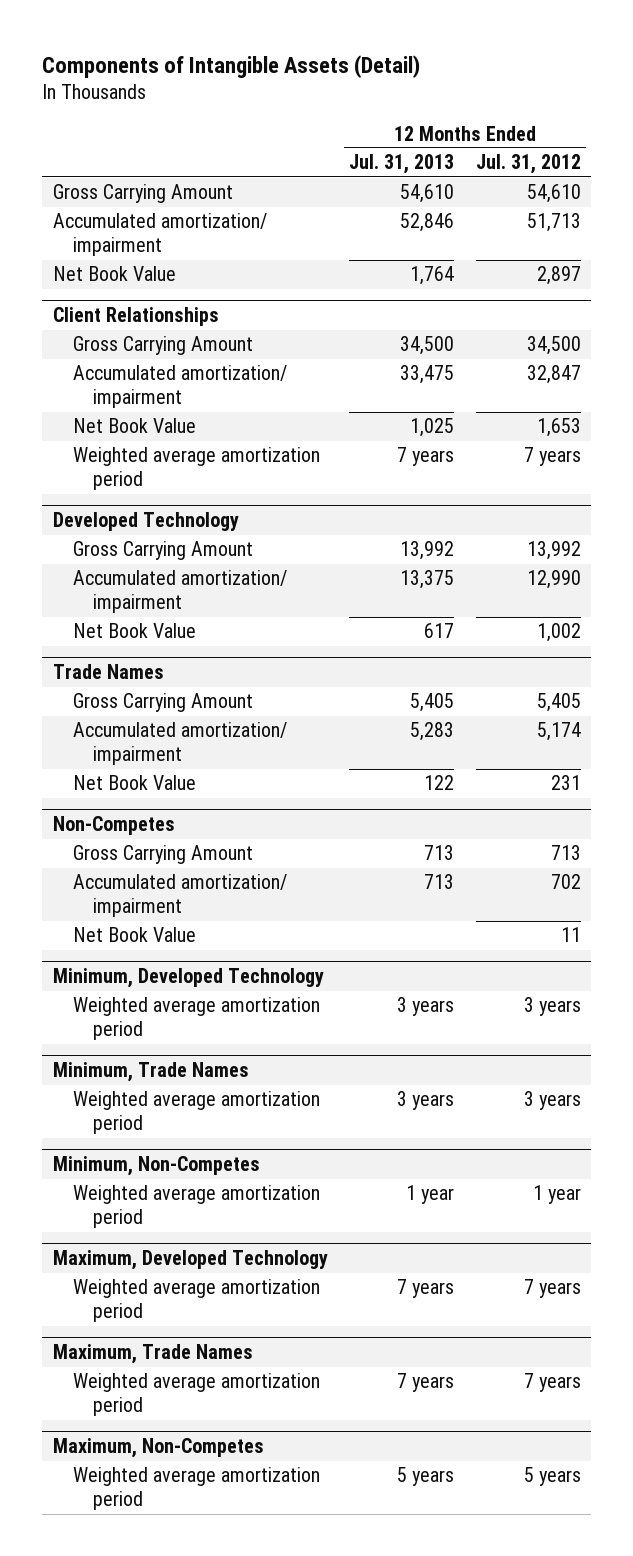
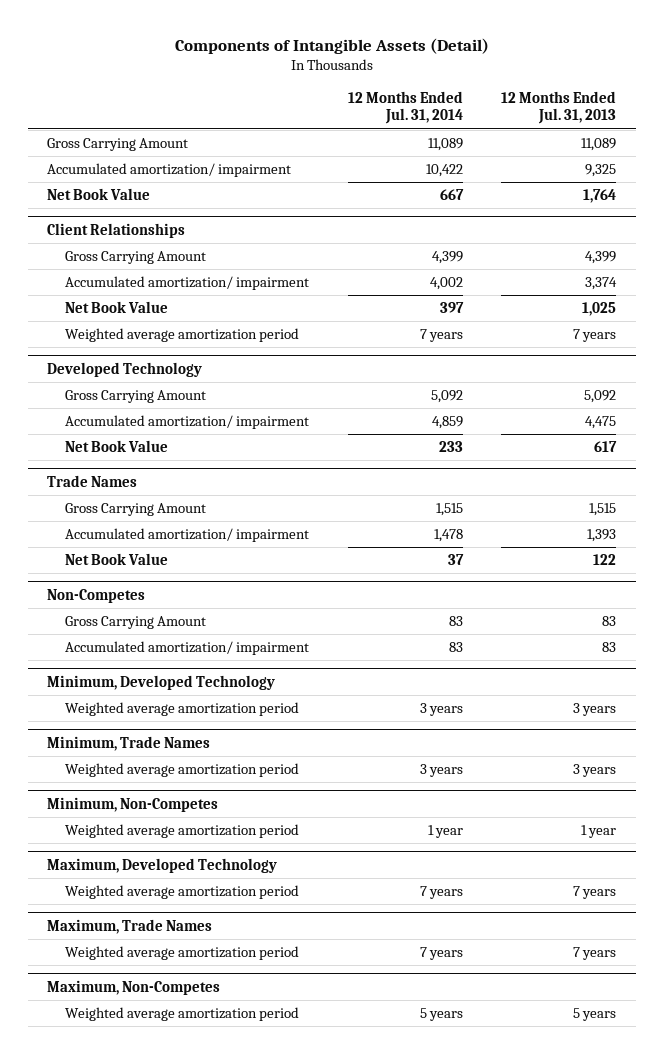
- | 12 Months Ended Jul. 31, 2013 | 12 Months Ended Jul. 31, 2012
+ | 12 Months Ended Jul. 31, 2014 | 12 Months Ended Jul. 31, 2013
- Gross Carrying Amount | 54,610 | 54,610
- Accumulated amortization/ impairment | 52,846 | 51,713
+ Gross Carrying Amount | 11,089 | 11,089
+ Accumulated amortization/ impairment | 10,422 | 9,325
@ Client Relationships
- Gross Carrying Amount | 34,500 | 34,500
- Accumulated amortization/ impairment | 33,475 | 32,847
+ Gross Carrying Amount | 4,399 | 4,399
+ Accumulated amortization/ impairment | 4,002 | 3,374
@ Developed Technology
- Gross Carrying Amount | 13,992 | 13,992
- Accumulated amortization/ impairment | 13,375 | 12,990
+ Gross Carrying Amount | 5,092 | 5,092
+ Accumulated amortization/ impairment | 4,859 | 4,475
@ Trade Names
- Gross Carrying Amount | 5,405 | 5,405
- Accumulated amortization/ impairment | 5,283 | 5,174
+ Gross Carrying Amount | 1,515 | 1,515
+ Accumulated amortization/ impairment | 1,478 | 1,393
@ Non-Competes
- Gross Carrying Amount | 713 | 713
- Accumulated amortization/ impairment | 713 | 702
- Net Book Value | | 11
+ Gross Carrying Amount | 83 | 83
+ Accumulated amortization/ impairment | 83 | 83

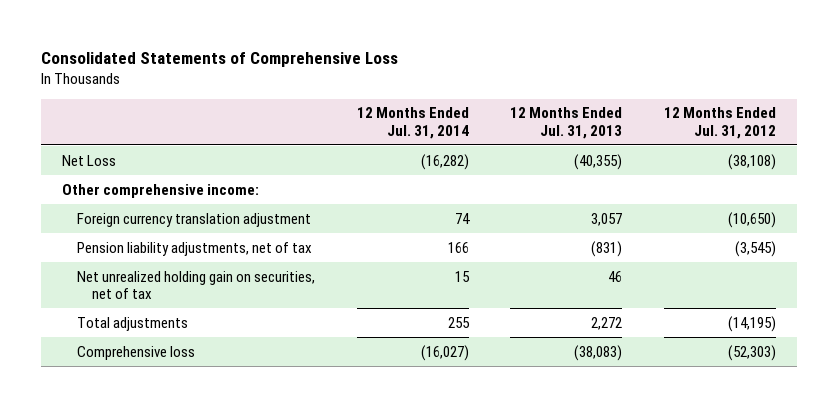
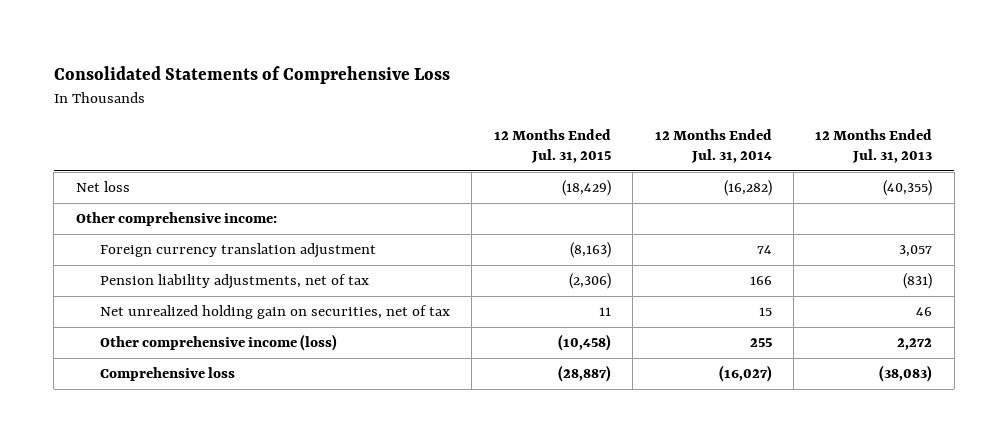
- | 12 Months Ended Jul. 31, 2014 | 12 Months Ended Jul. 31, 2013 | 12 Months Ended Jul. 31, 2012
+ | 12 Months Ended Jul. 31, 2015 | 12 Months Ended Jul. 31, 2014 | 12 Months Ended Jul. 31, 2013
- Net Loss | (16,282) | (40,355) | (38,108)
+ Net loss | (18,429) | (16,282) | (40,355)
- Total adjustments | 255 | 2,272 | (14,195)
+ Other comprehensive income (loss) | (10,458) | 255 | 2,272

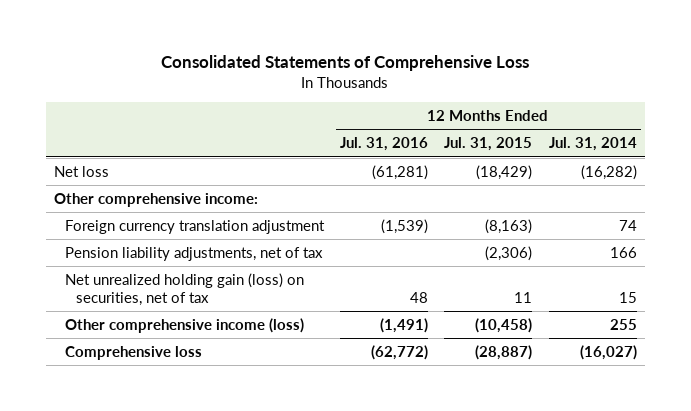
- | 12 Months Ended Jul. 31, 2015 | 12 Months Ended Jul. 31, 2014 | 12 Months Ended Jul. 31, 2013
+ | 12 Months Ended Jul. 31, 2016 | 12 Months Ended Jul. 31, 2015 | 12 Months Ended Jul. 31, 2014
- Net unrealized holding gain on securities, net of tax | 11 | 15 | 46
+ Net unrealized holding gain (loss) on securities, net of tax | 48 | 11 | 15

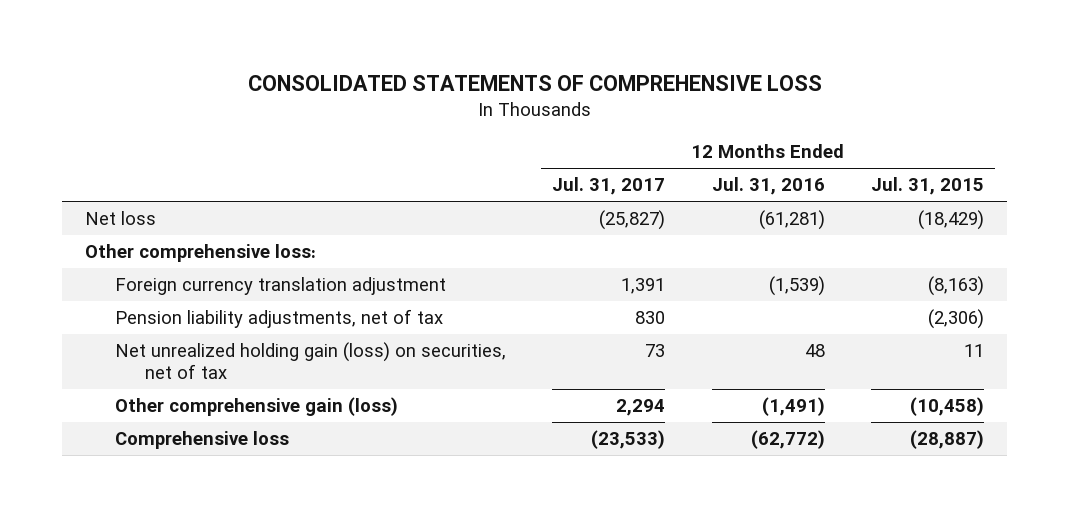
- Consolidated Statements of Comprehensive Loss
+ CONSOLIDATED STATEMENTS OF COMPREHENSIVE LOSS
- | 12 Months Ended Jul. 31, 2016 | 12 Months Ended Jul. 31, 2015 | 12 Months Ended Jul. 31, 2014
+ | 12 Months Ended Jul. 31, 2017 | 12 Months Ended Jul. 31, 2016 | 12 Months Ended Jul. 31, 2015
- Other comprehensive income:
+ Other comprehensive loss:
- Other comprehensive income (loss) | (1,491) | (10,458) | 255
+ Other comprehensive gain (loss) | 2,294 | (1,491) | (10,458)

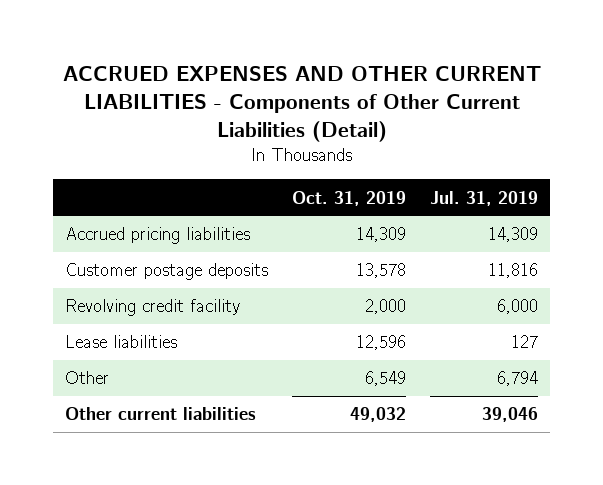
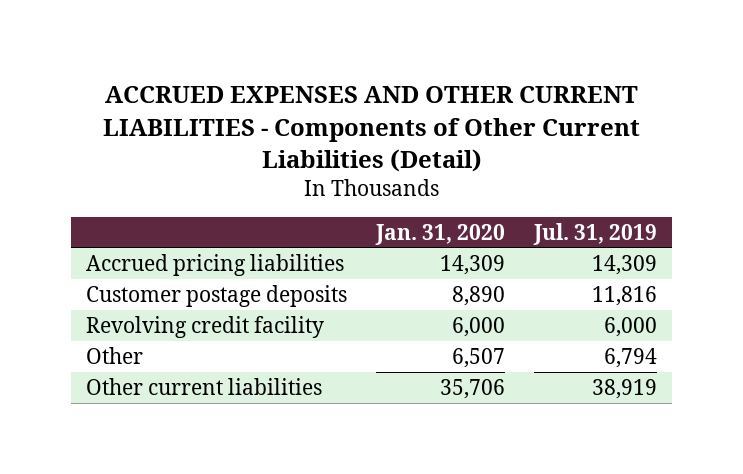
- | Oct. 31, 2019 | Jul. 31, 2019
+ | Jan. 31, 2020 | Jul. 31, 2019
- Lease liabilities | 12,596 | 127
- Other current liabilities | 49,032 | 39,046
+ Other current liabilities | 35,706 | 38,919

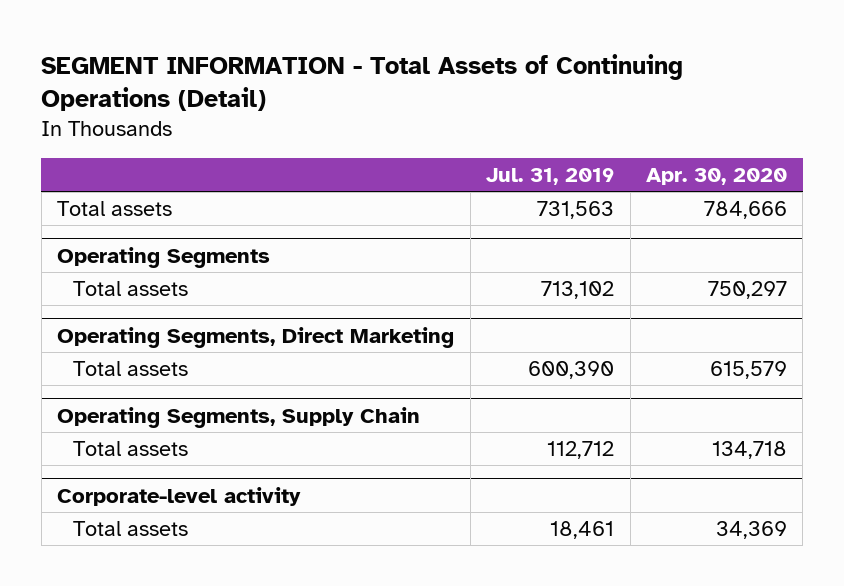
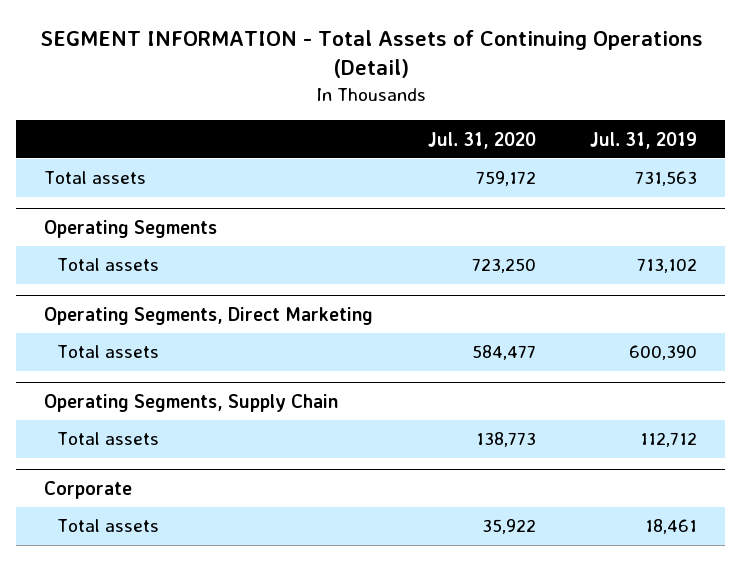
- | Jul. 31, 2019 | Apr. 30, 2020
+ | Jul. 31, 2020 | Jul. 31, 2019
- Corporate-level activity
+ Corporate

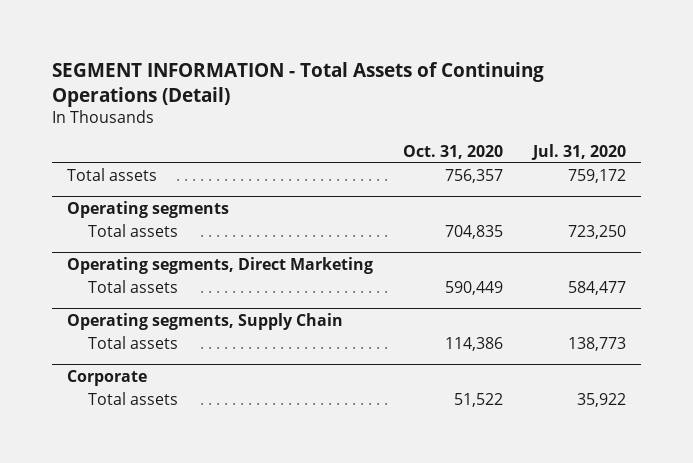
- | Jul. 31, 2020 | Jul. 31, 2019
+ | Oct. 31, 2020 | Jul. 31, 2020
- Operating Segments
+ Operating segments
- Operating Segments, Direct Marketing
+ Operating segments, Direct Marketing
- Operating Segments, Supply Chain
+ Operating segments, Supply Chain

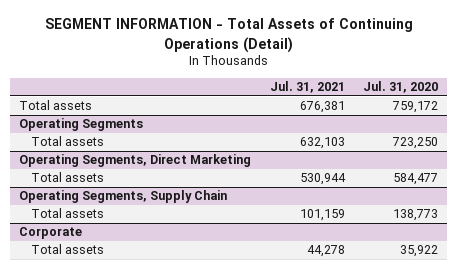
- | Oct. 31, 2020 | Jul. 31, 2020
+ | Jul. 31, 2021 | Jul. 31, 2020
- Operating segments
+ Operating Segments
- Operating segments, Direct Marketing
+ Operating Segments, Direct Marketing
- Operating segments, Supply Chain
+ Operating Segments, Supply Chain

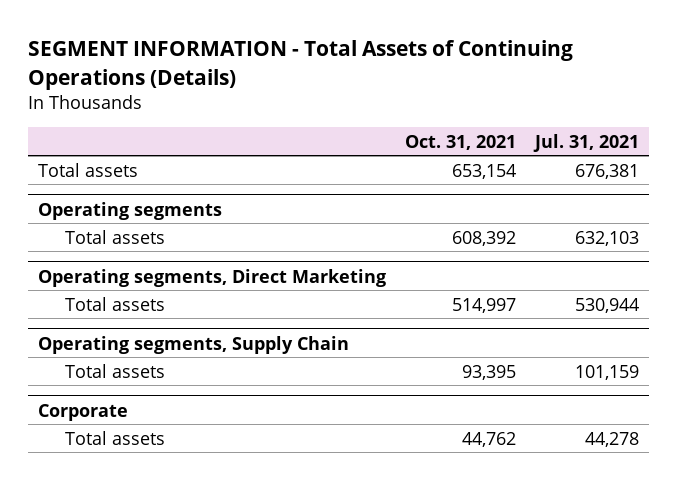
- SEGMENT INFORMATION - Total Assets of Continuing Operations (Detail)
+ SEGMENT INFORMATION - Total Assets of Continuing Operations (Details)
- | Jul. 31, 2021 | Jul. 31, 2020
+ | Oct. 31, 2021 | Jul. 31, 2021
- Operating Segments
+ Operating segments
- Operating Segments, Direct Marketing
+ Operating segments, Direct Marketing
- Operating Segments, Supply Chain
+ Operating segments, Supply Chain

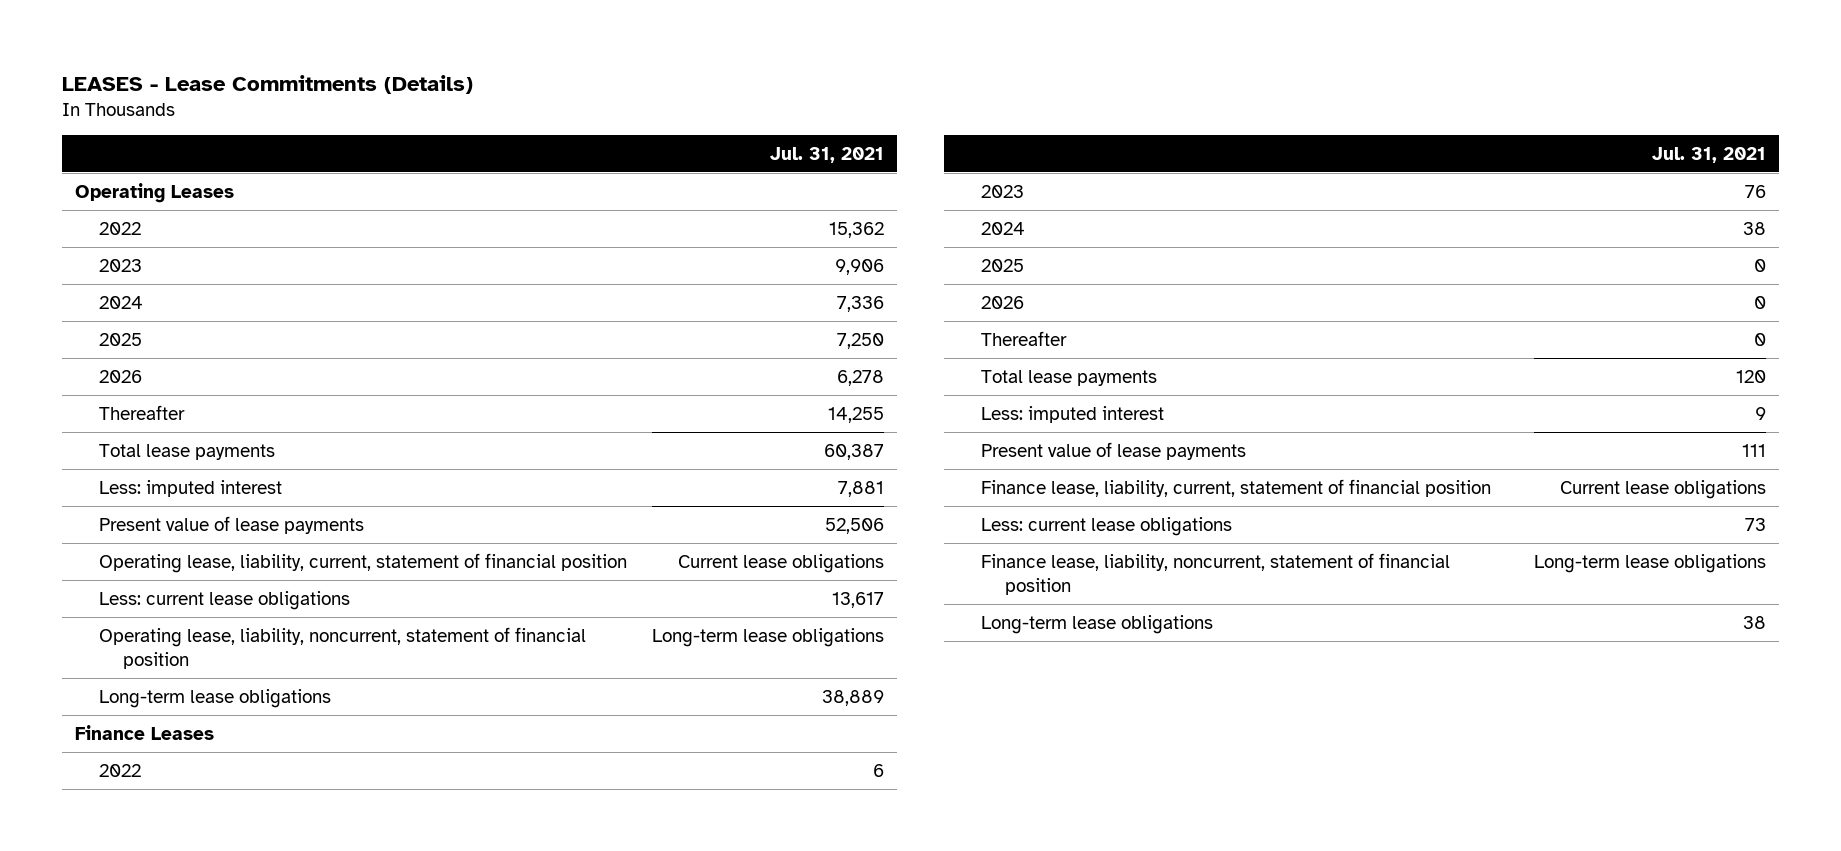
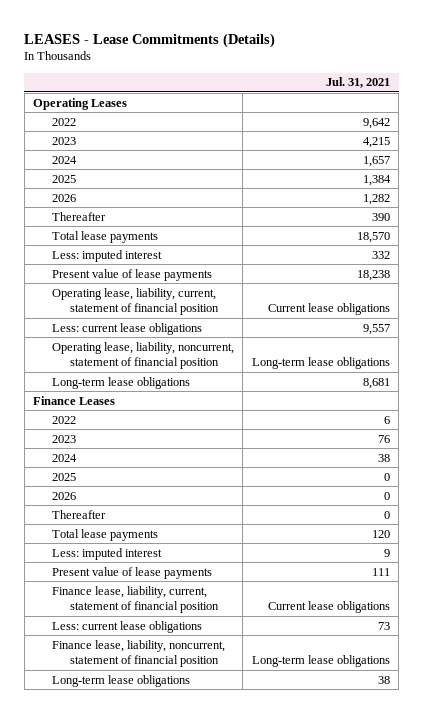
- 2022 | 15,362
- 2023 | 9,906
- 2024 | 7,336
- 2025 | 7,250
- 2026 | 6,278
- Thereafter | 14,255
- Total lease payments | 60,387
- Less: imputed interest | 7,881
- Present value of lease payments | 52,506
+ 2022 | 9,642
+ 2023 | 4,215
+ 2024 | 1,657
+ 2025 | 1,384
+ 2026 | 1,282
+ Thereafter | 390
+ Total lease payments | 18,570
+ Less: imputed interest | 332
+ Present value of lease payments | 18,238
- Less: current lease obligations | 13,617
+ Less: current lease obligations | 9,557
- Long-term lease obligations | 38,889
+ Long-term lease obligations | 8,681

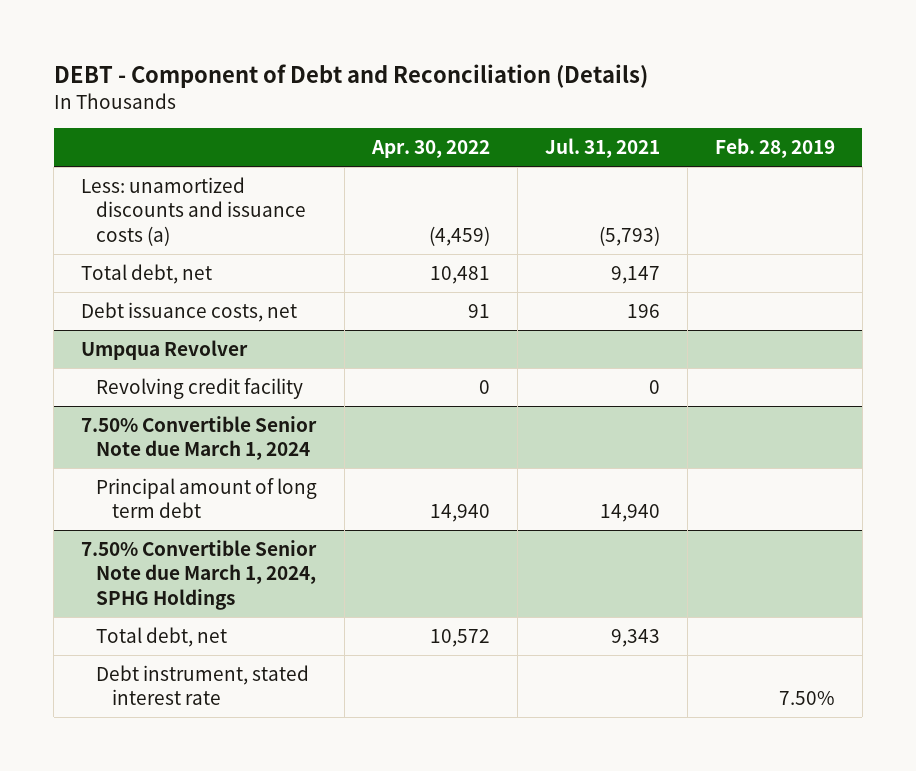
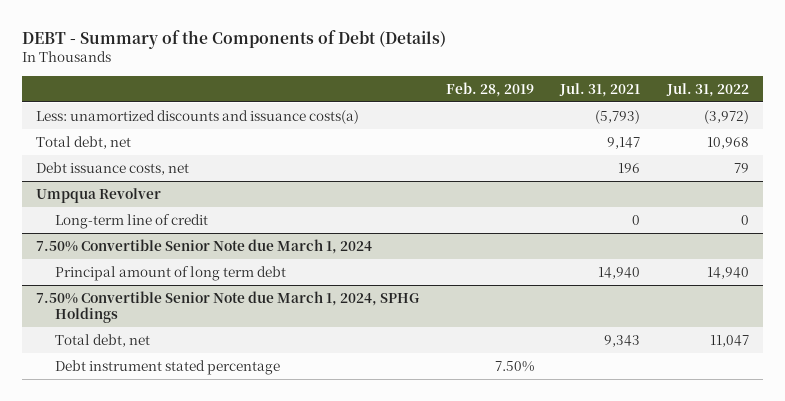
- DEBT - Component of Debt and Reconciliation (Details)
+ DEBT - Summary of the Components of Debt (Details)
- | Apr. 30, 2022 | Jul. 31, 2021 | Feb. 28, 2019
+ | Feb. 28, 2019 | Jul. 31, 2021 | Jul. 31, 2022
- Less: unamortized discounts and issuance costs (a) | (4,459) | (5,793) |
+ Less: unamortized discounts and issuance costs(a) | | (5,793) | (3,972)
@ Umpqua Revolver
- Revolving credit facility | 0 | 0 |
+ Long-term line of credit | | 0 | 0
@ 7.50% Convertible Senior Note due March 1, 2024, SPHG Holdings
- Debt instrument, stated interest rate | | | 7.50%
+ Debt instrument stated percentage | 7.50% | |

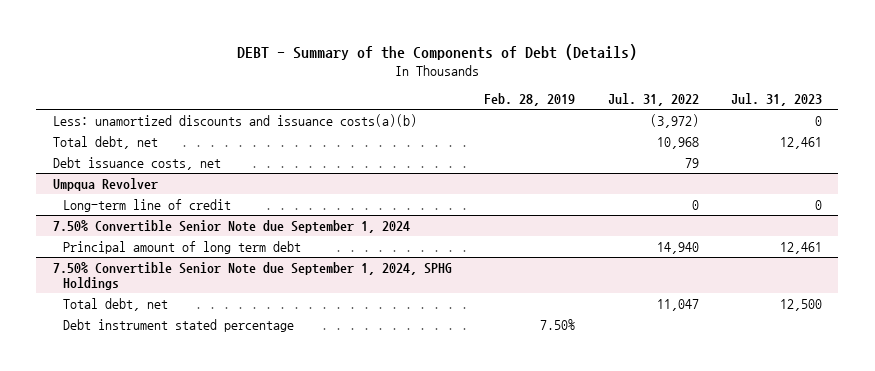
- | Feb. 28, 2019 | Jul. 31, 2021 | Jul. 31, 2022
+ | Feb. 28, 2019 | Jul. 31, 2022 | Jul. 31, 2023
- Less: unamortized discounts and issuance costs(a) | | (5,793) | (3,972)
+ Less: unamortized discounts and issuance costs(a)(b) | | (3,972) | 0
- 7.50% Convertible Senior Note due March 1, 2024
+ 7.50% Convertible Senior Note due September 1, 2024
- 7.50% Convertible Senior Note due March 1, 2024, SPHG Holdings
+ 7.50% Convertible Senior Note due September 1, 2024, SPHG Holdings

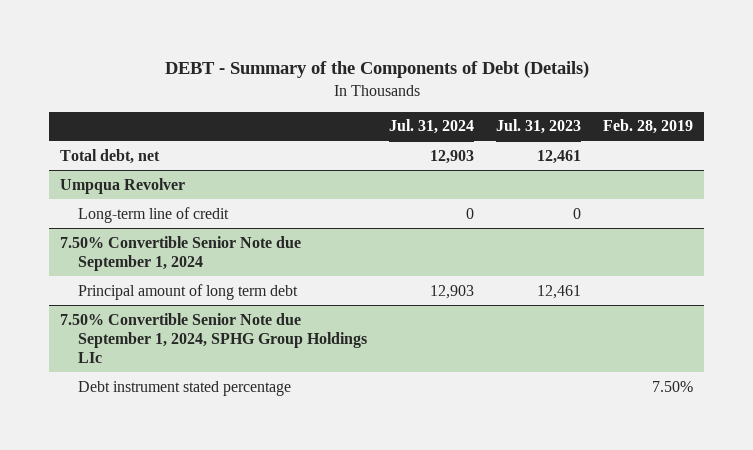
- | Feb. 28, 2019 | Jul. 31, 2022 | Jul. 31, 2023
+ | Jul. 31, 2024 | Jul. 31, 2023 | Feb. 28, 2019
- Less: unamortized discounts and issuance costs(a)(b) | | (3,972) | 0
- Debt issuance costs, net | | 79 |
- 7.50% Convertible Senior Note due September 1, 2024, SPHG Holdings
- Total debt, net | | 11,047 | 12,500
+ 7.50% Convertible Senior Note due September 1, 2024, SPHG Group Holdings LIc

